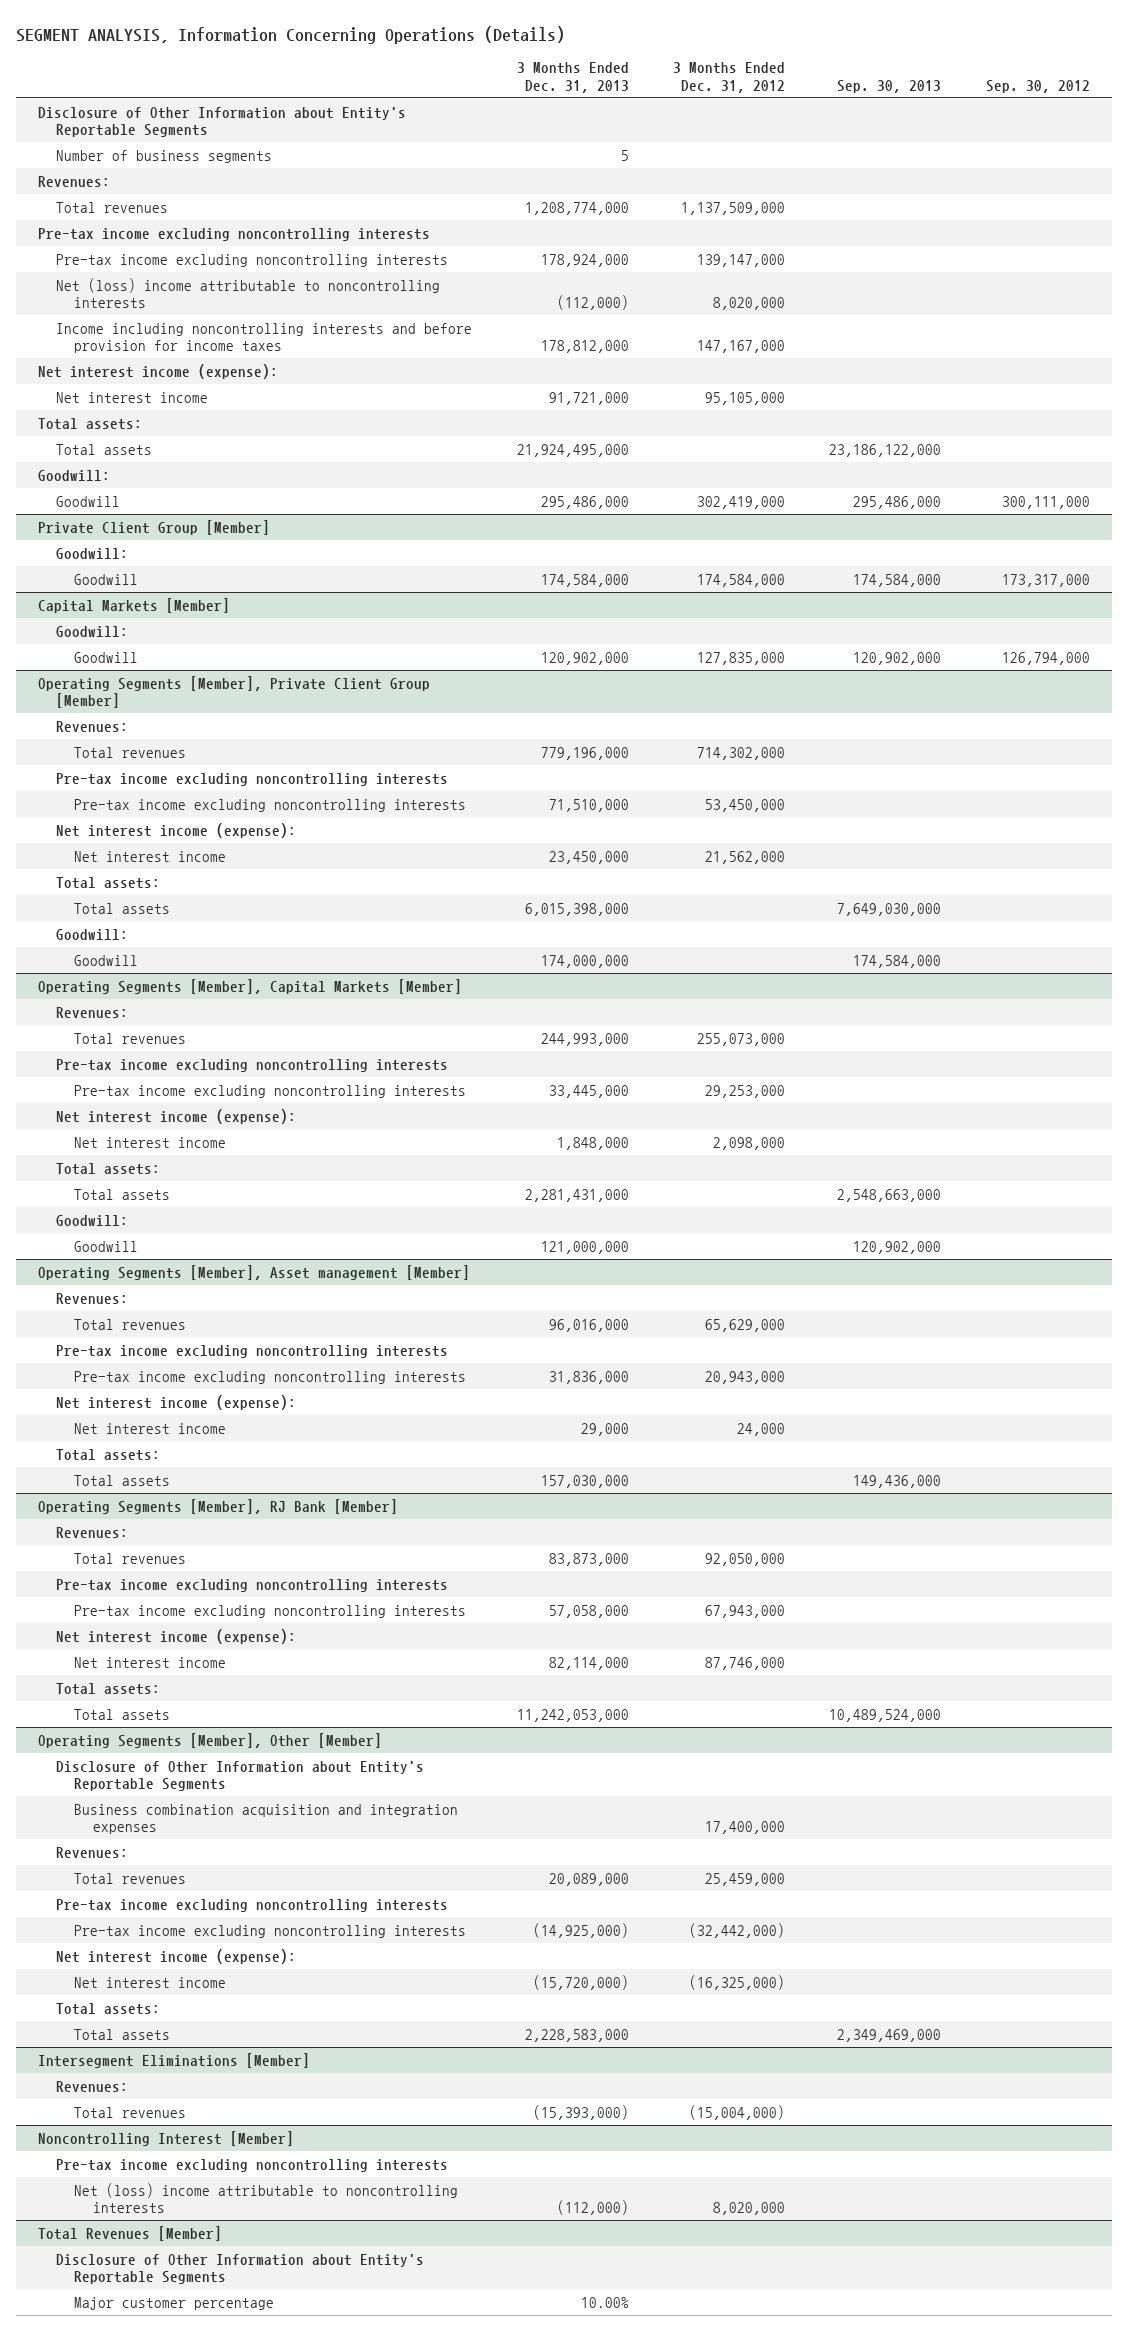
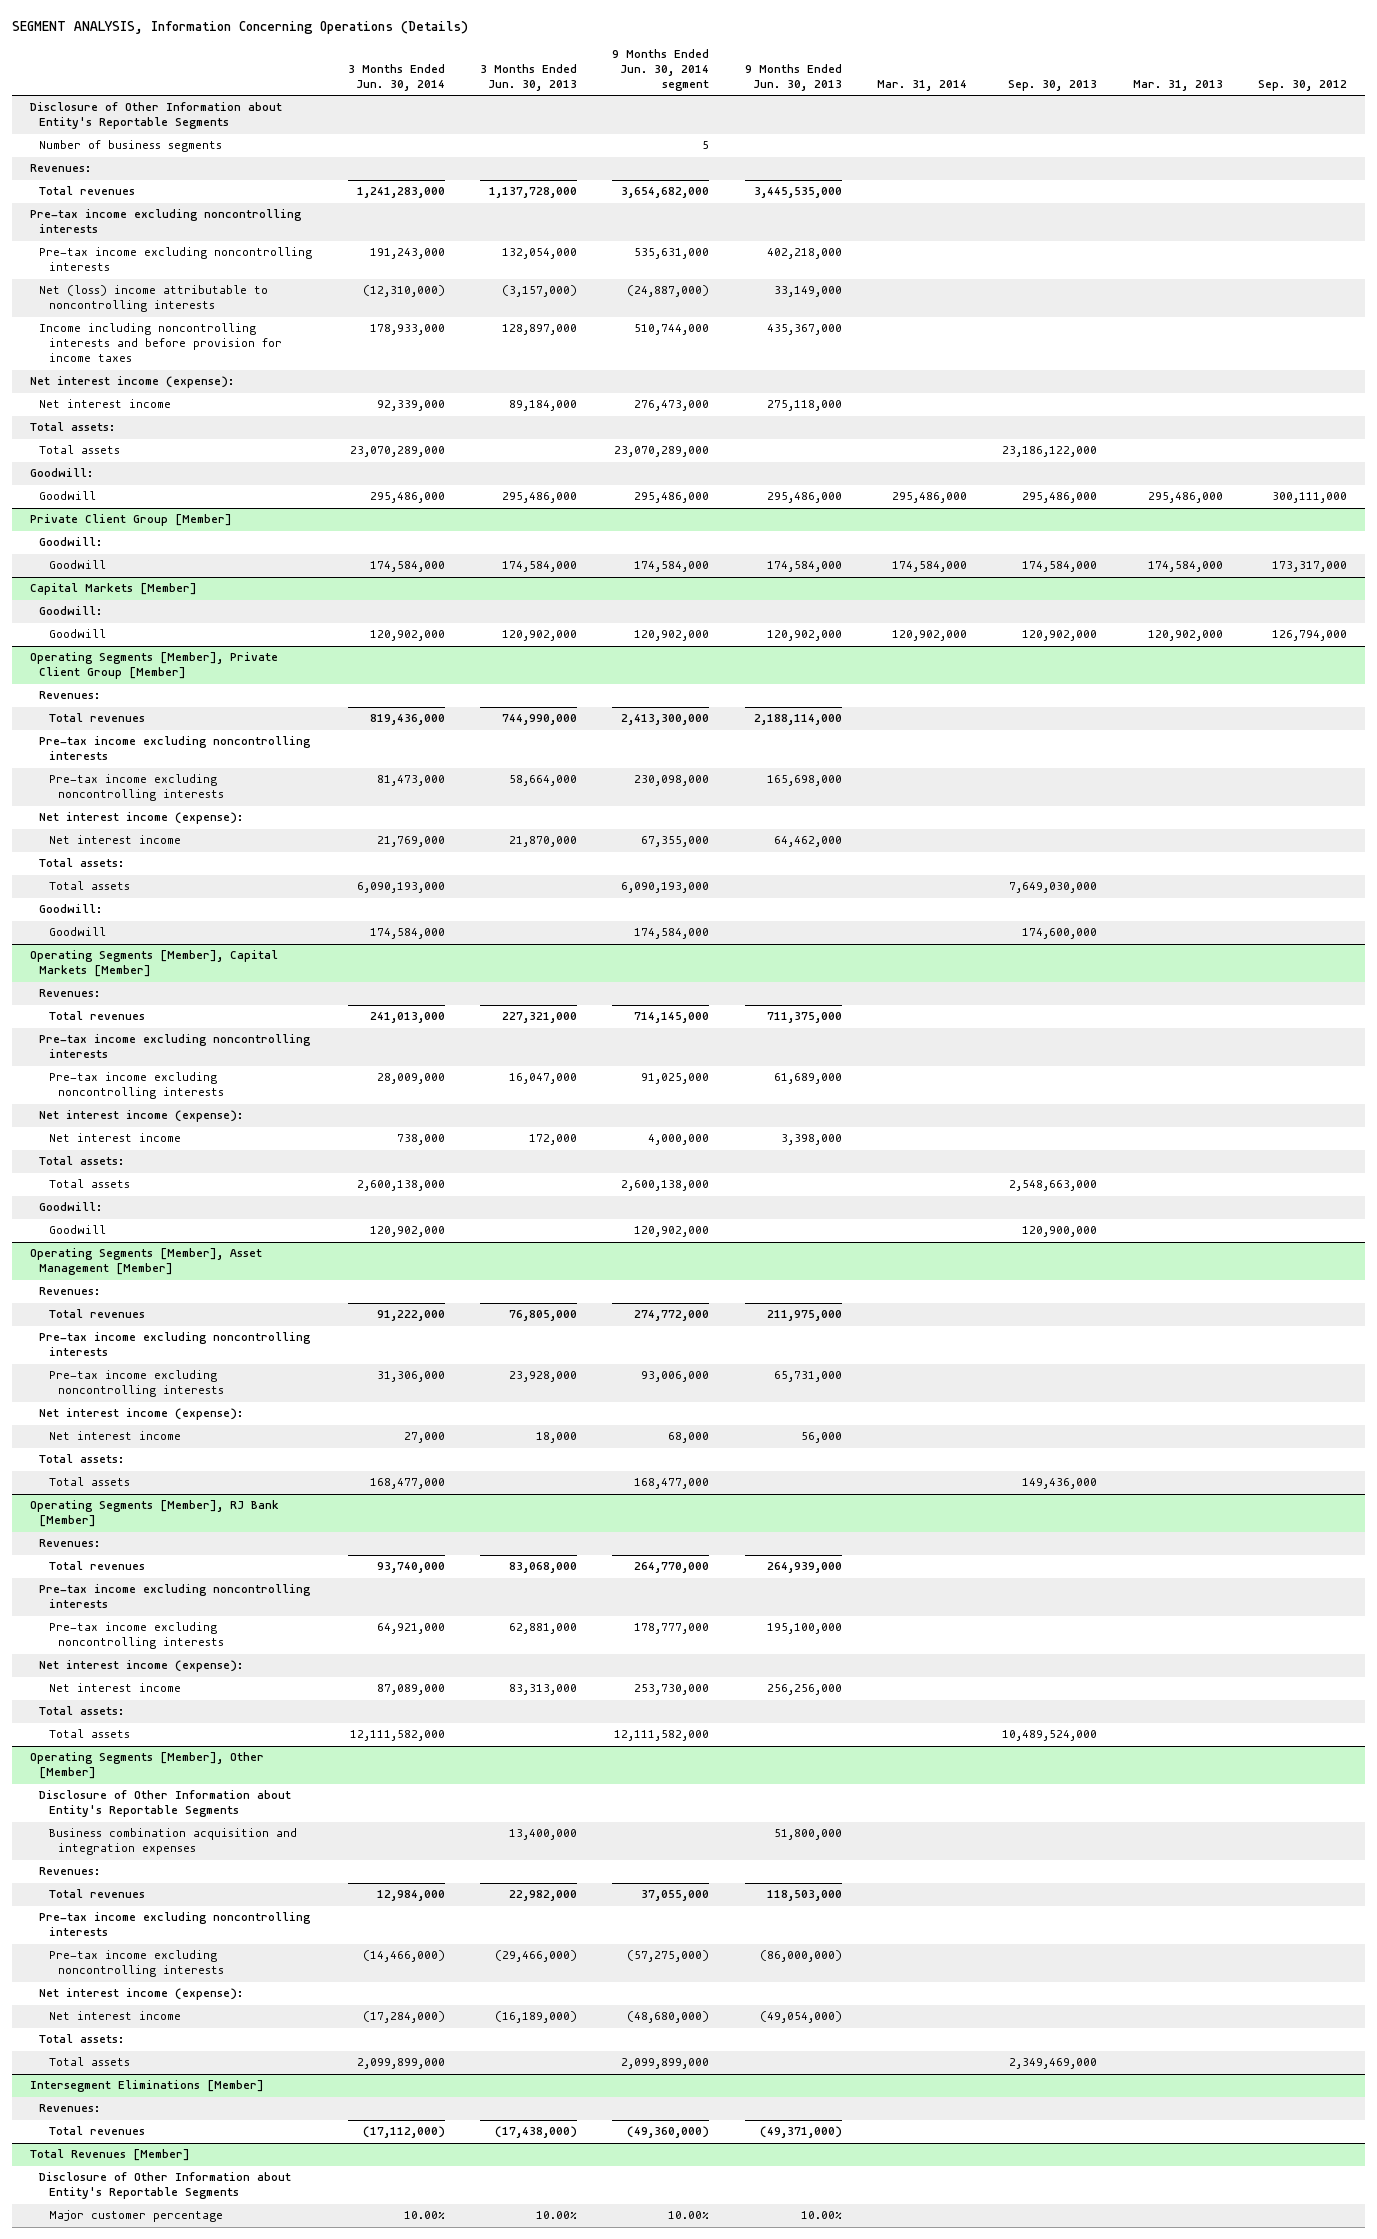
- | 3 Months Ended Dec. 31, 2013 | 3 Months Ended Dec. 31, 2012 | Sep. 30, 2013 | Sep. 30, 2012
+ | 3 Months Ended Jun. 30, 2014 | 3 Months Ended Jun. 30, 2013 | 9 Months Ended Jun. 30, 2014 segment | 9 Months Ended Jun. 30, 2013 | Mar. 31, 2014 | Sep. 30, 2013 | Mar. 31, 2013 | Sep. 30, 2012
@ Operating Segments [Member], Private Client Group [Member]
- Goodwill | 174,000,000 | | 174,584,000 |
+ Goodwill | 174,584,000 | | 174,584,000 | | | 174,600,000 | |
@ Operating Segments [Member], Capital Markets [Member]
- Goodwill | 121,000,000 | | 120,902,000 |
- Operating Segments [Member], Asset management [Member]
@ Operating Segments [Member], Capital Markets [Member]
+ Goodwill | 120,902,000 | | 120,902,000 | | | 120,900,000 | |
+ Operating Segments [Member], Asset Management [Member]
- Noncontrolling Interest [Member]
- Pre-tax income excluding noncontrolling interests
- Net (loss) income attributable to noncontrolling interests | (112,000) | 8,020,000 | |

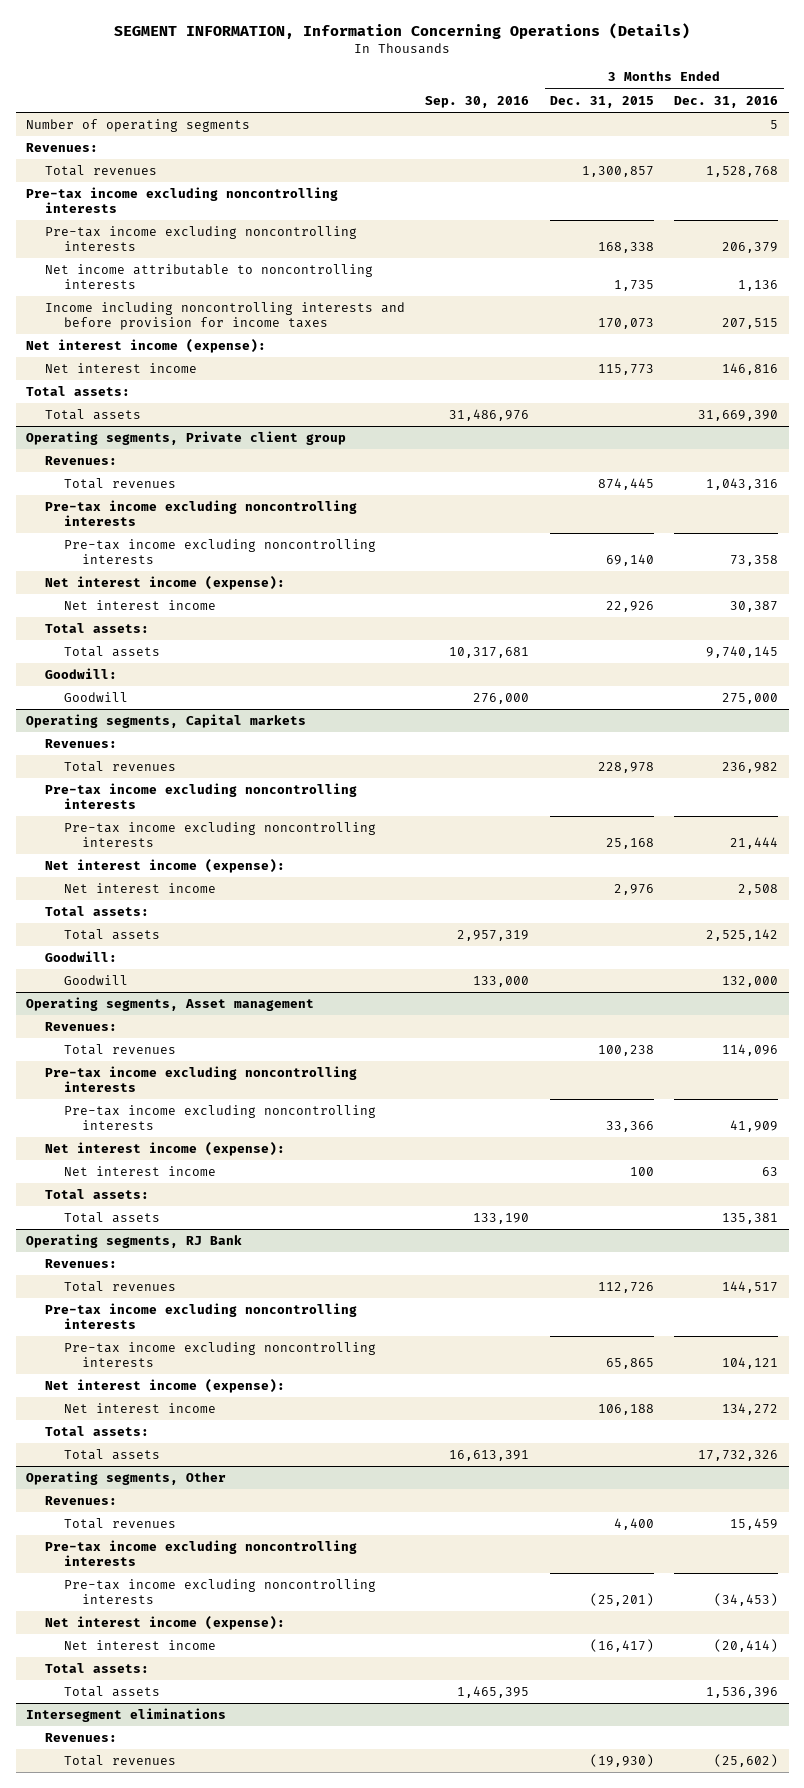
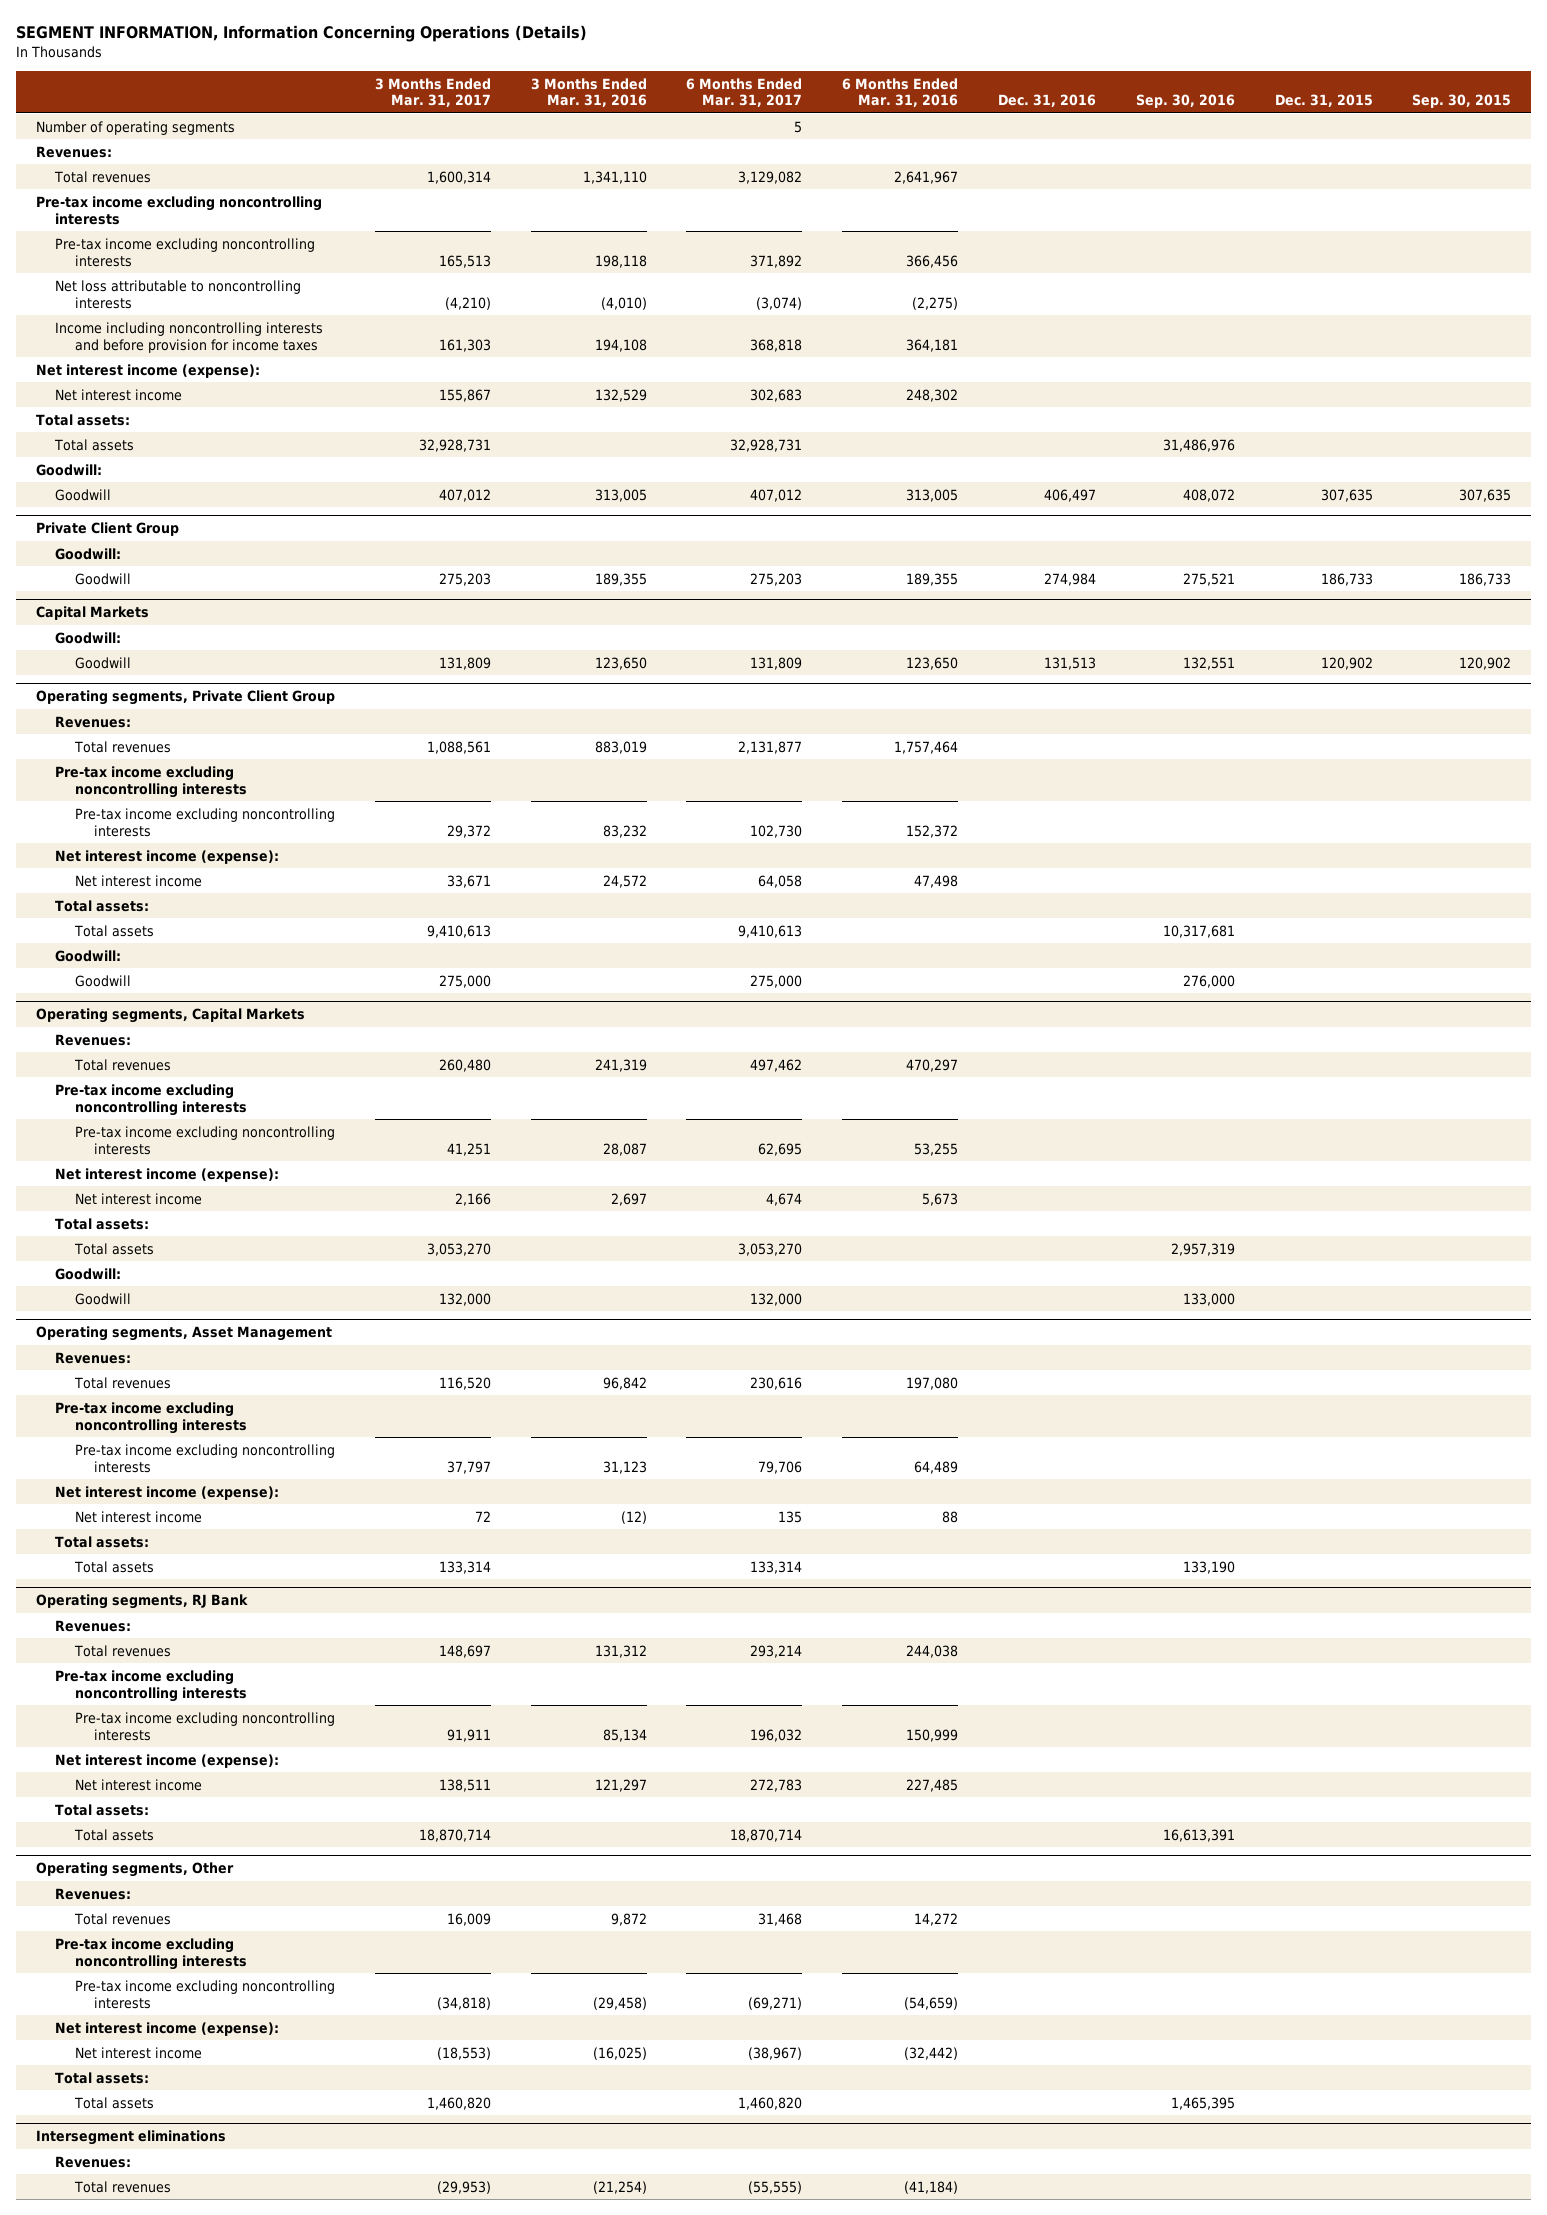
- | Sep. 30, 2016 | 3 Months Ended Dec. 31, 2015 | 3 Months Ended Dec. 31, 2016
+ | 3 Months Ended Mar. 31, 2017 | 3 Months Ended Mar. 31, 2016 | 6 Months Ended Mar. 31, 2017 | 6 Months Ended Mar. 31, 2016 | Dec. 31, 2016 | Sep. 30, 2016 | Dec. 31, 2015 | Sep. 30, 2015
- Net income attributable to noncontrolling interests | | 1,735 | 1,136
+ Net loss attributable to noncontrolling interests | (4,210) | (4,010) | (3,074) | (2,275) | | | |
- Operating segments, Private client group
+ Goodwill:
+ Goodwill | 407,012 | 313,005 | 407,012 | 313,005 | 406,497 | 408,072 | 307,635 | 307,635
+ Private Client Group
+ Goodwill:
+ Goodwill | 275,203 | 189,355 | 275,203 | 189,355 | 274,984 | 275,521 | 186,733 | 186,733
+ Capital Markets
+ Goodwill:
+ Goodwill | 131,809 | 123,650 | 131,809 | 123,650 | 131,513 | 132,551 | 120,902 | 120,902
+ Operating segments, Private Client Group
- Operating segments, Capital markets
+ Operating segments, Capital Markets
- Operating segments, Asset management
+ Operating segments, Asset Management

